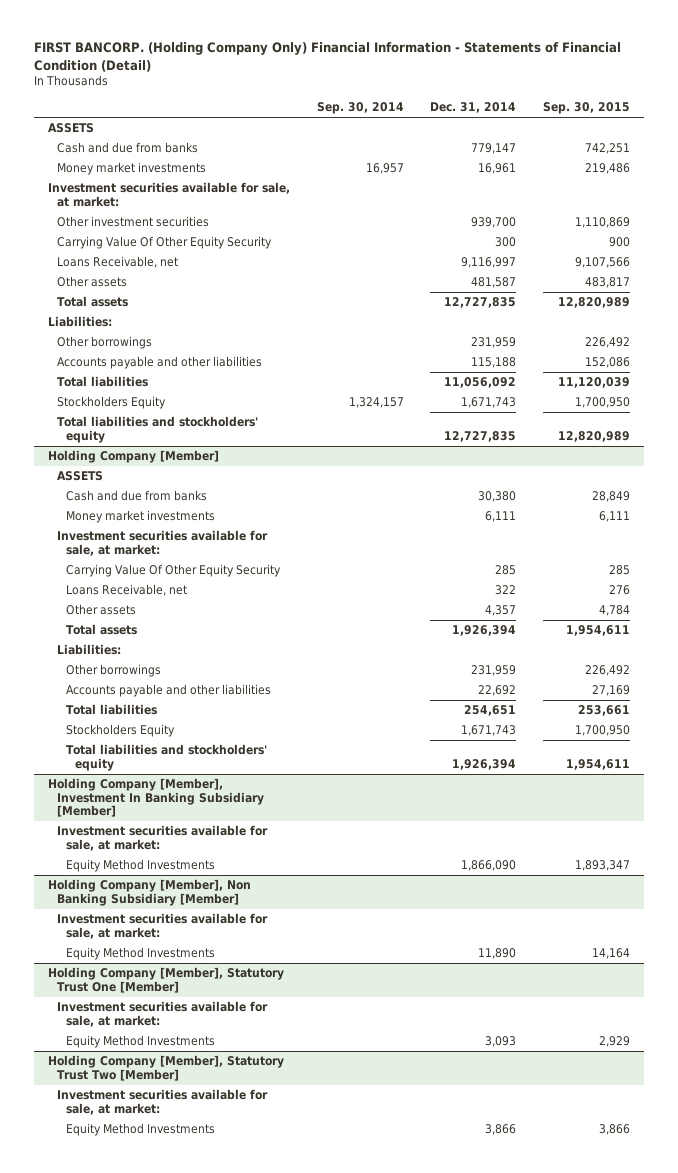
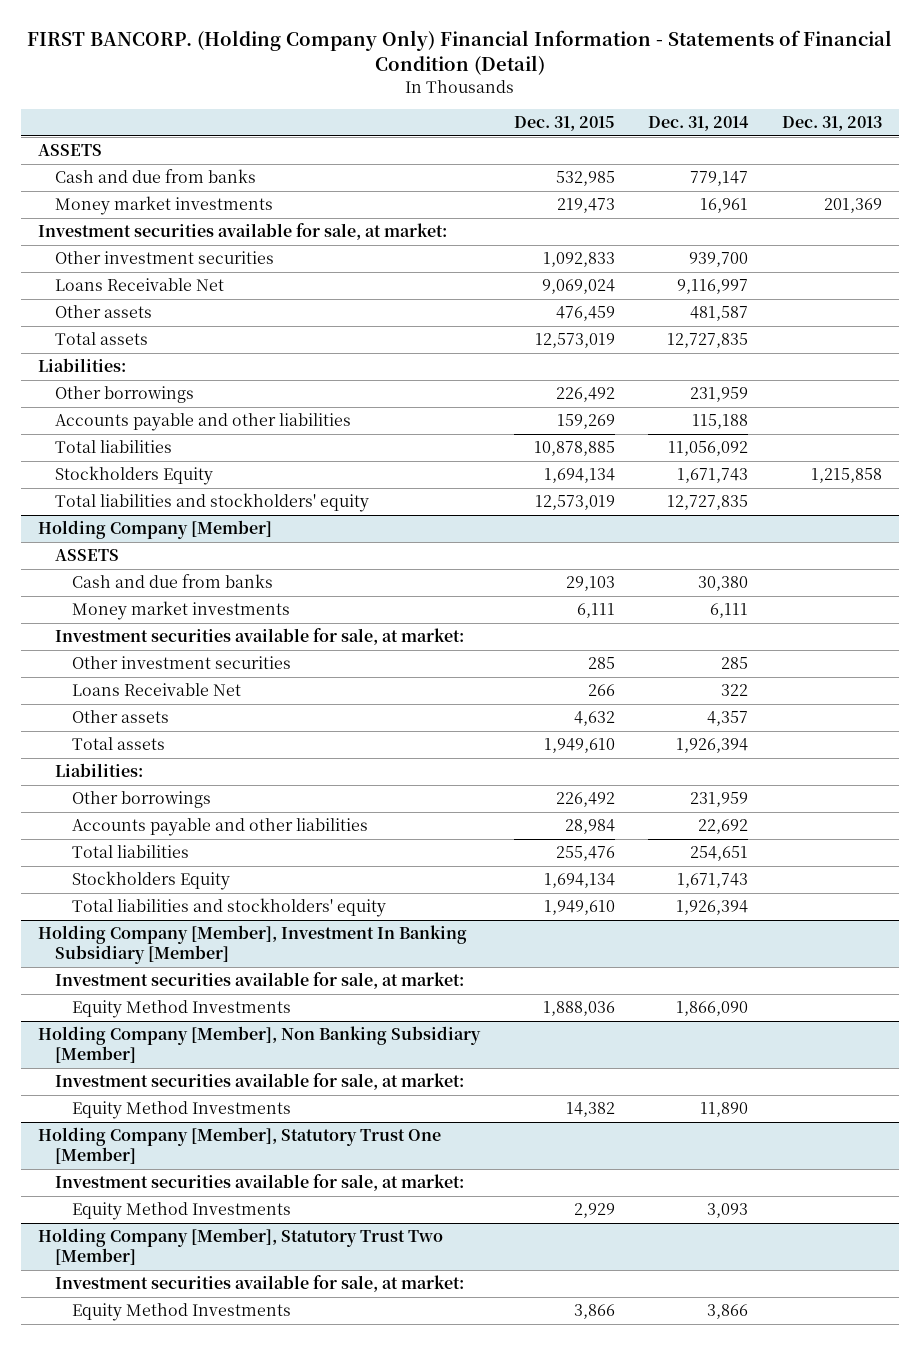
- | Sep. 30, 2014 | Dec. 31, 2014 | Sep. 30, 2015
+ | Dec. 31, 2015 | Dec. 31, 2014 | Dec. 31, 2013
- Carrying Value Of Other Equity Security | | 300 | 900
- Loans Receivable, net | | 9,116,997 | 9,107,566
+ Loans Receivable Net | 9,069,024 | 9,116,997 |
@ Holding Company [Member]
- Carrying Value Of Other Equity Security | | 285 | 285
- Loans Receivable, net | | 322 | 276
+ Other investment securities | 285 | 285 |
+ Loans Receivable Net | 266 | 322 |

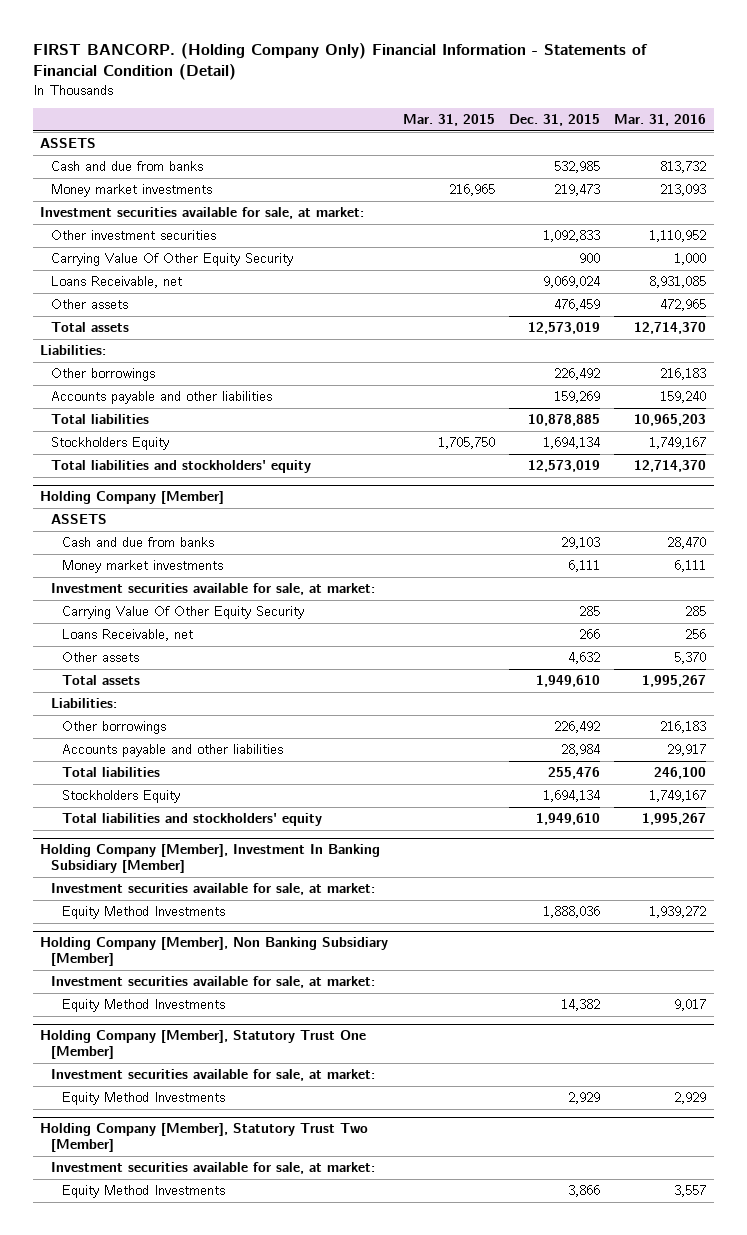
- | Dec. 31, 2015 | Dec. 31, 2014 | Dec. 31, 2013
+ | Mar. 31, 2015 | Dec. 31, 2015 | Mar. 31, 2016
- Loans Receivable Net | 9,069,024 | 9,116,997 |
+ Carrying Value Of Other Equity Security | | 900 | 1,000
+ Loans Receivable, net | | 9,069,024 | 8,931,085
@ Holding Company [Member]
- Other investment securities | 285 | 285 |
- Loans Receivable Net | 266 | 322 |
+ Carrying Value Of Other Equity Security | | 285 | 285
+ Loans Receivable, net | | 266 | 256

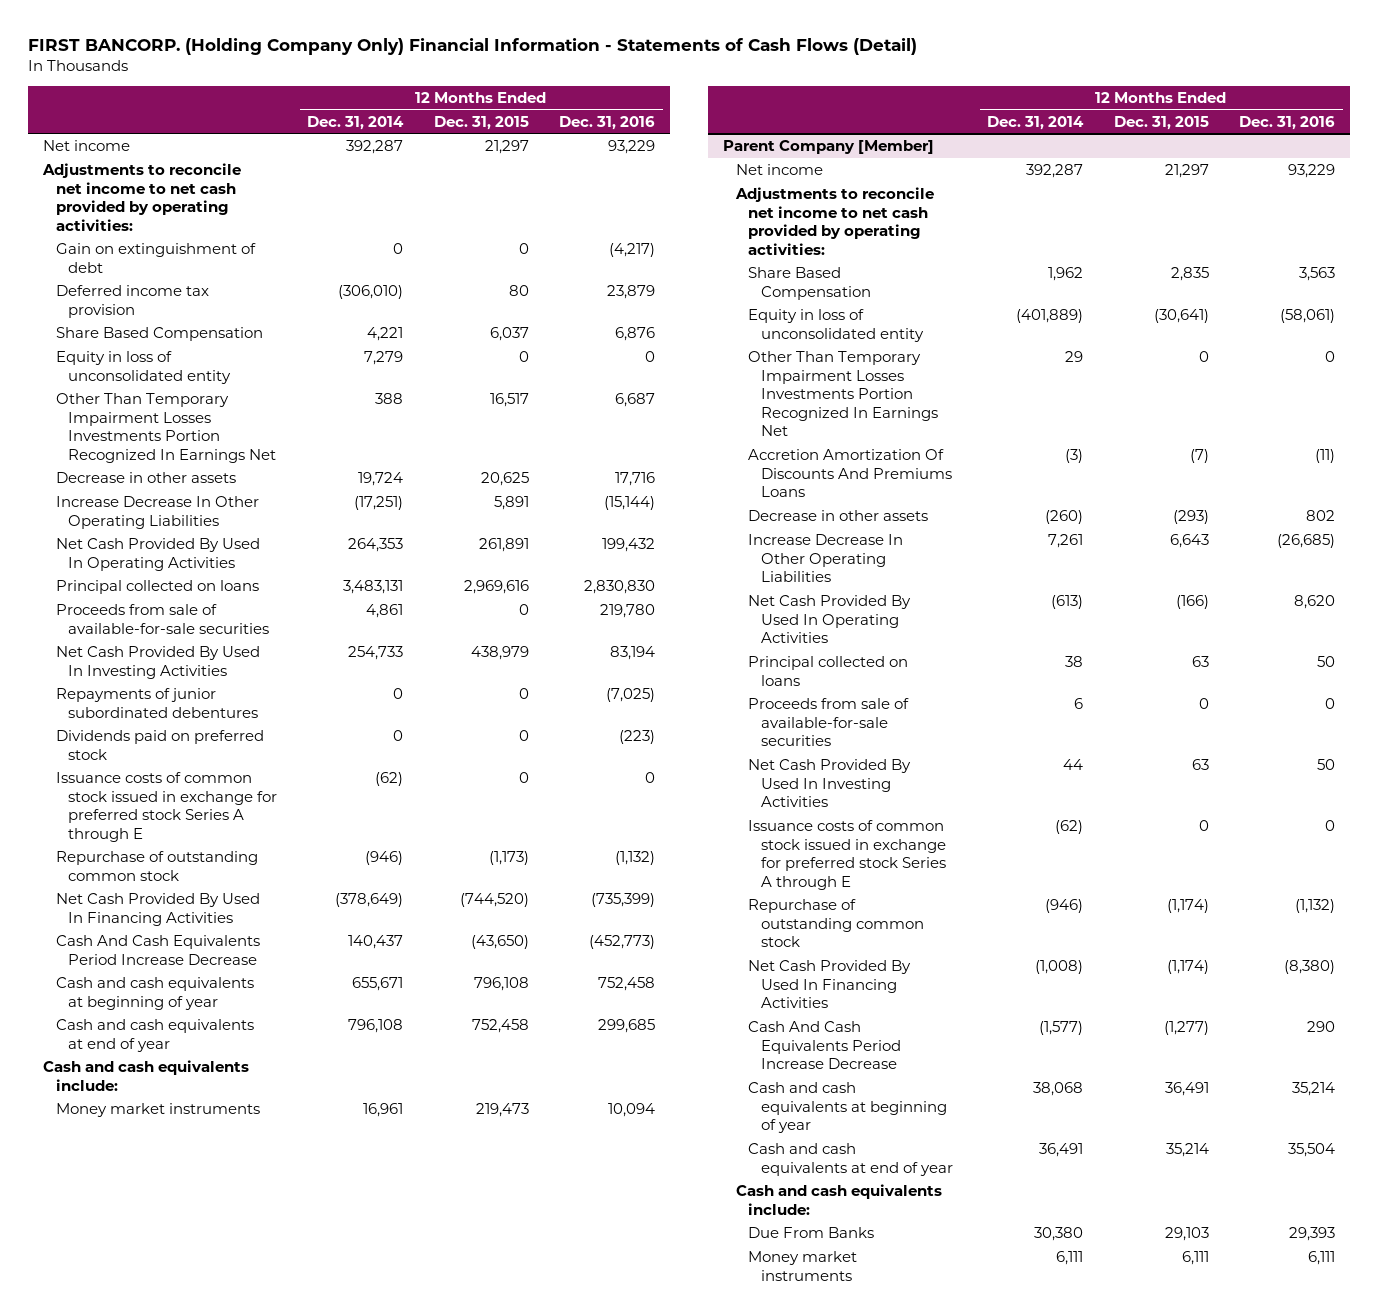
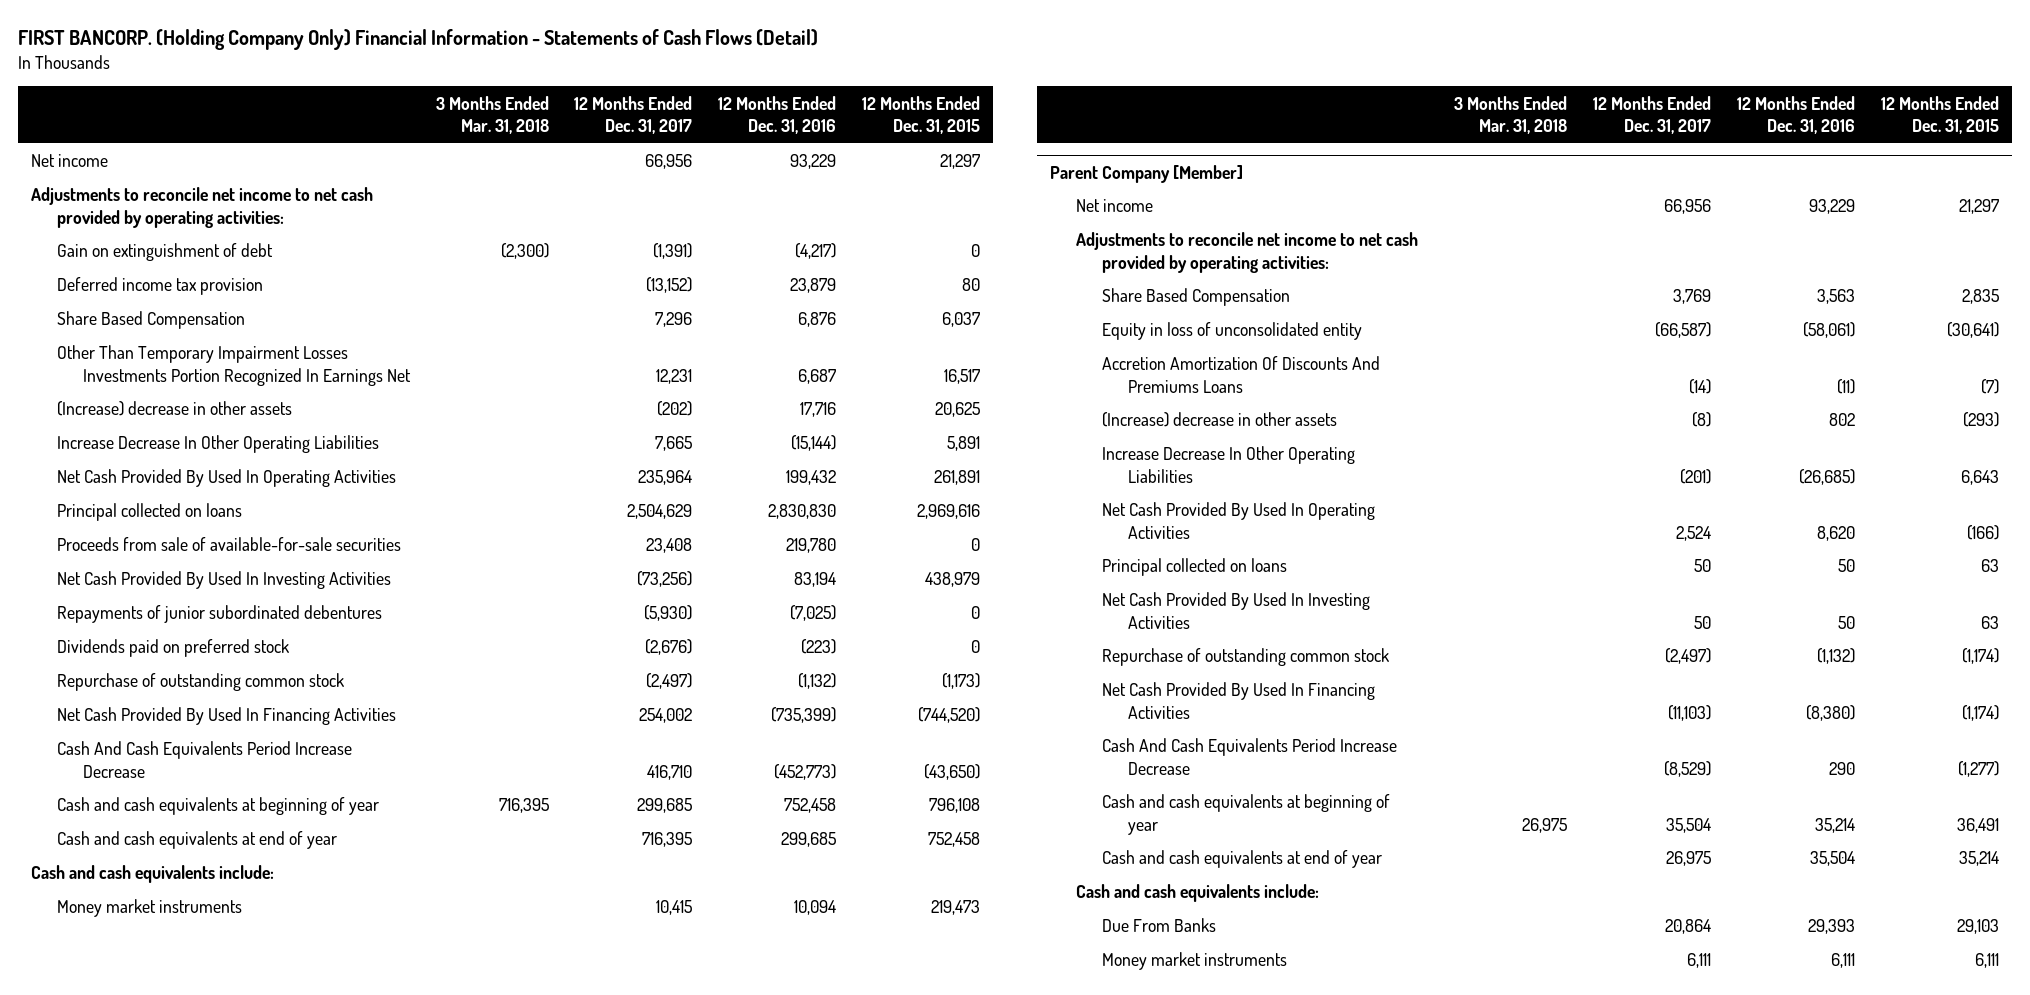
- | 12 Months Ended Dec. 31, 2014 | 12 Months Ended Dec. 31, 2015 | 12 Months Ended Dec. 31, 2016
+ | 3 Months Ended Mar. 31, 2018 | 12 Months Ended Dec. 31, 2017 | 12 Months Ended Dec. 31, 2016 | 12 Months Ended Dec. 31, 2015
- Equity in loss of unconsolidated entity | 7,279 | 0 | 0
- Decrease in other assets | 19,724 | 20,625 | 17,716
+ (Increase) decrease in other assets | | (202) | 17,716 | 20,625
- Issuance costs of common stock issued in exchange for preferred stock Series A through E | (62) | 0 | 0
@ Parent Company [Member]
- Other Than Temporary Impairment Losses Investments Portion Recognized In Earnings Net | 29 | 0 | 0
- Decrease in other assets | (260) | (293) | 802
+ (Increase) decrease in other assets | | (8) | 802 | (293)
- Proceeds from sale of available-for-sale securities | 6 | 0 | 0
- Issuance costs of common stock issued in exchange for preferred stock Series A through E | (62) | 0 | 0

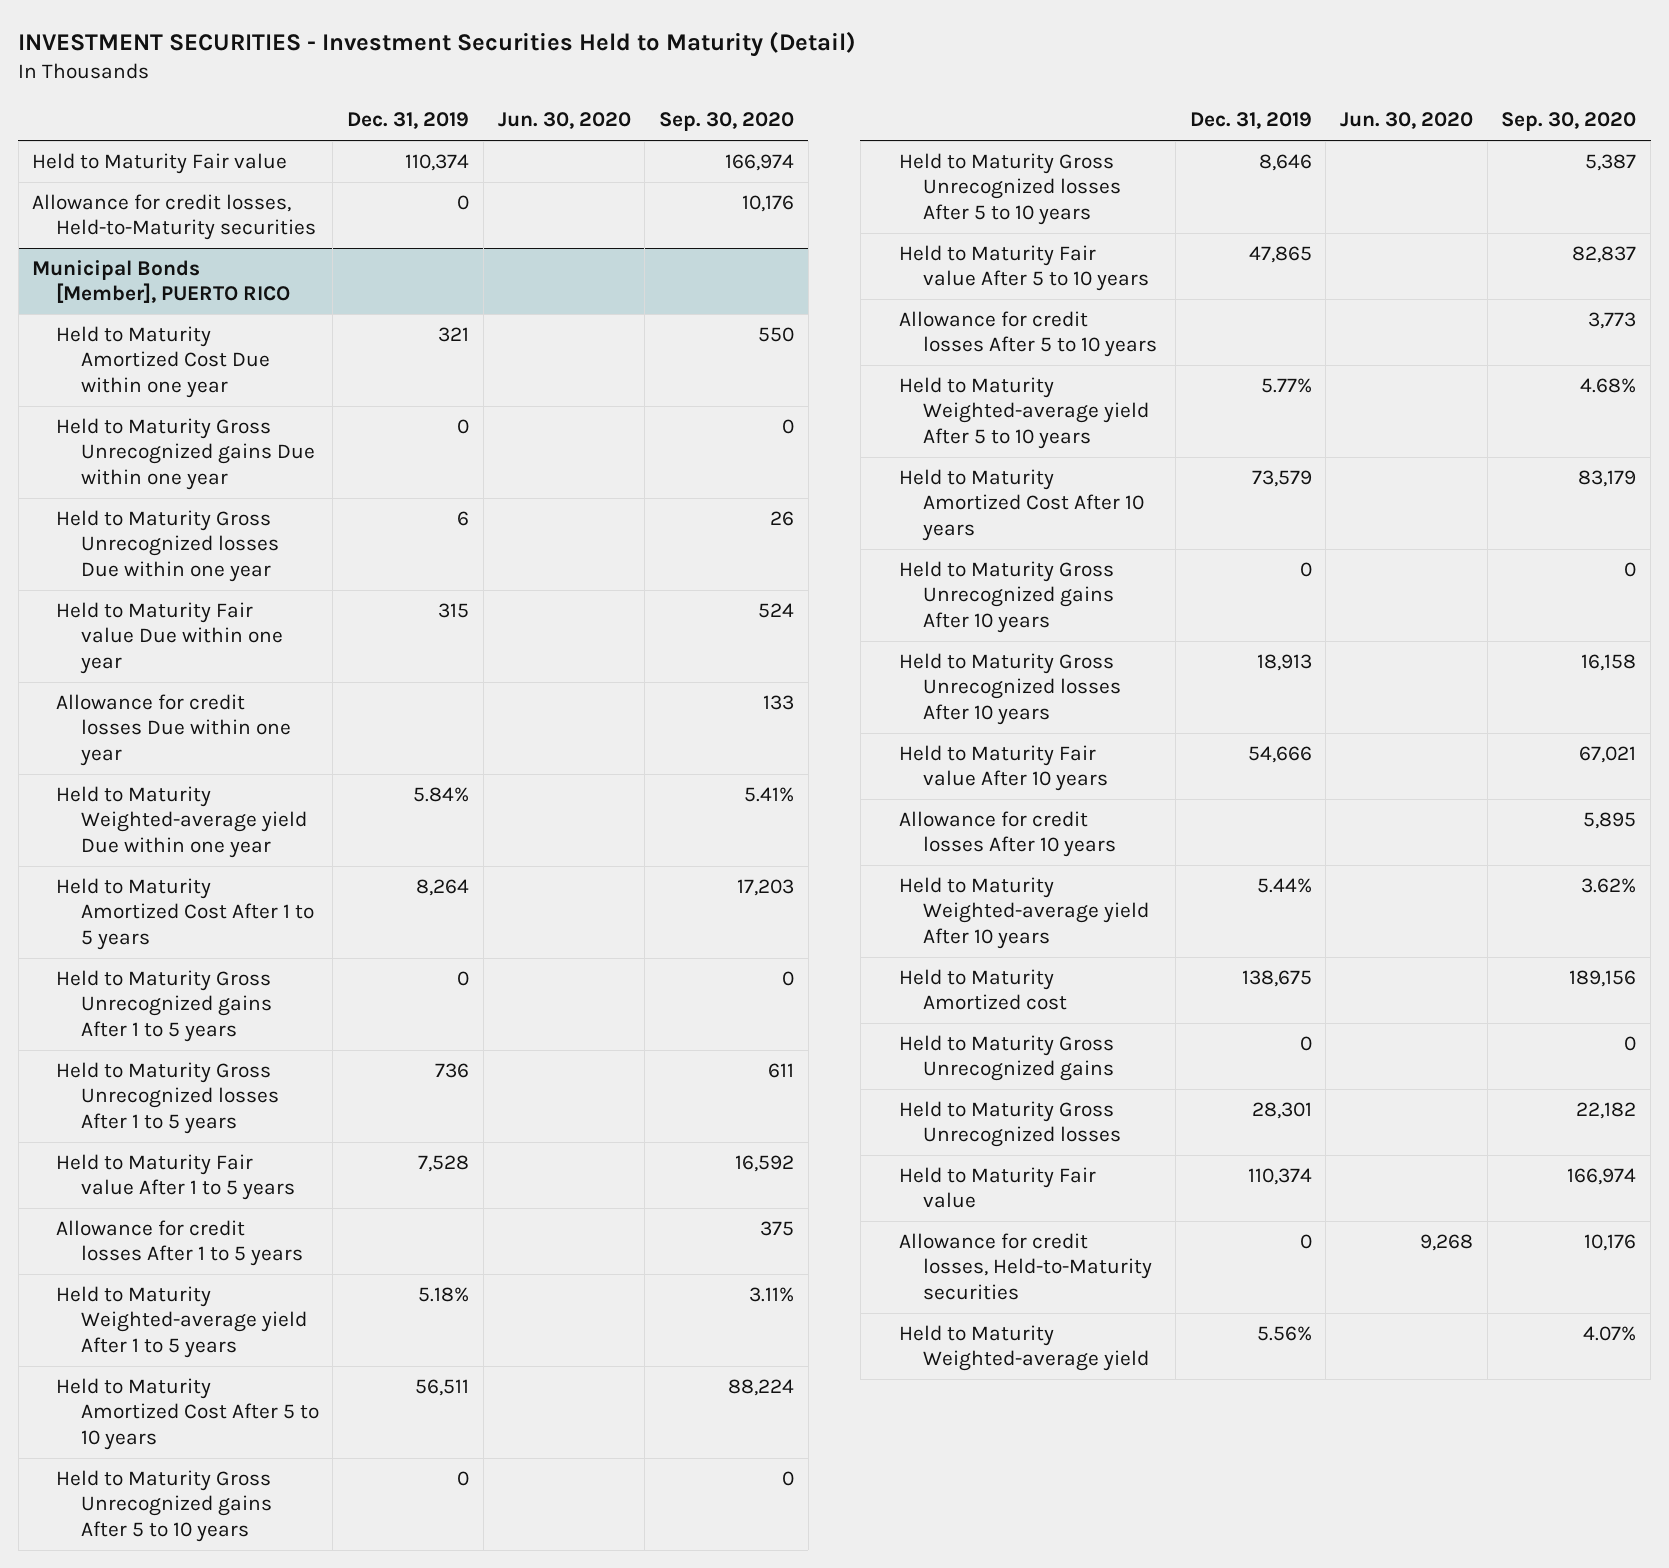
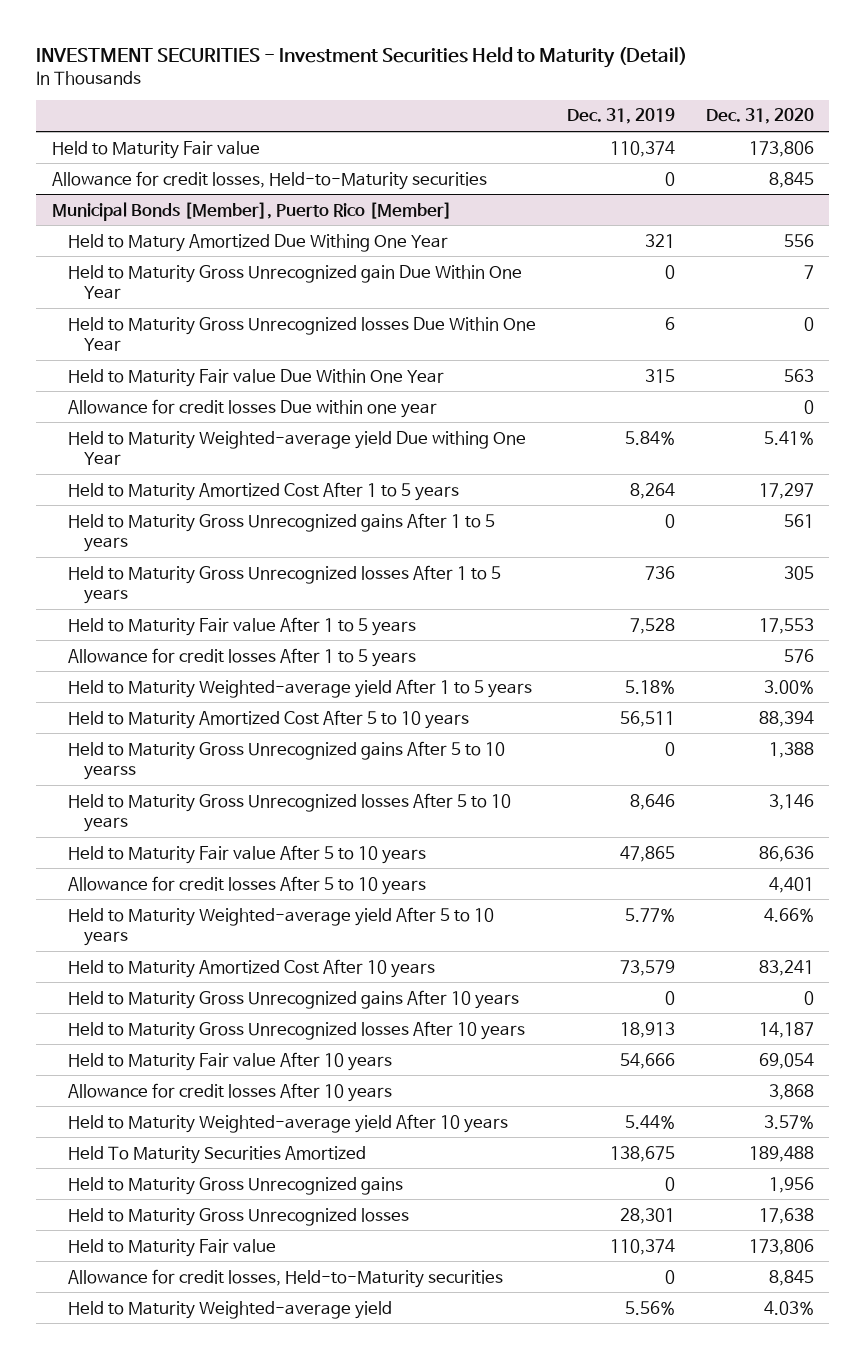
- | Dec. 31, 2019 | Jun. 30, 2020 | Sep. 30, 2020
+ | Dec. 31, 2019 | Dec. 31, 2020
- Municipal Bonds [Member], PUERTO RICO
- Held to Maturity Amortized Cost Due within one year | 321 | | 550
- Held to Maturity Gross Unrecognized gains Due within one year | 0 | | 0
- Held to Maturity Gross Unrecognized losses Due within one year | 6 | | 26
- Held to Maturity Fair value Due within one year | 315 | | 524
+ Municipal Bonds [Member], Puerto Rico [Member]
+ Held to Matury Amortized Due Withing One Year | 321 | 556
+ Held to Maturity Gross Unrecognized gain Due Within One Year | 0 | 7
+ Held to Maturity Gross Unrecognized losses Due Within One Year | 6 | 0
+ Held to Maturity Fair value Due Within One Year | 315 | 563
- Held to Maturity Weighted-average yield Due within one year | 5.84% | | 5.41%
+ Held to Maturity Weighted-average yield Due withing One Year | 5.84% | 5.41%
- Held to Maturity Gross Unrecognized gains After 5 to 10 years | 0 | | 0
+ Held to Maturity Gross Unrecognized gains After 5 to 10 yearss | 0 | 1,388
- Held to Maturity Amortized cost | 138,675 | | 189,156
+ Held To Maturity Securities Amortized | 138,675 | 189,488

